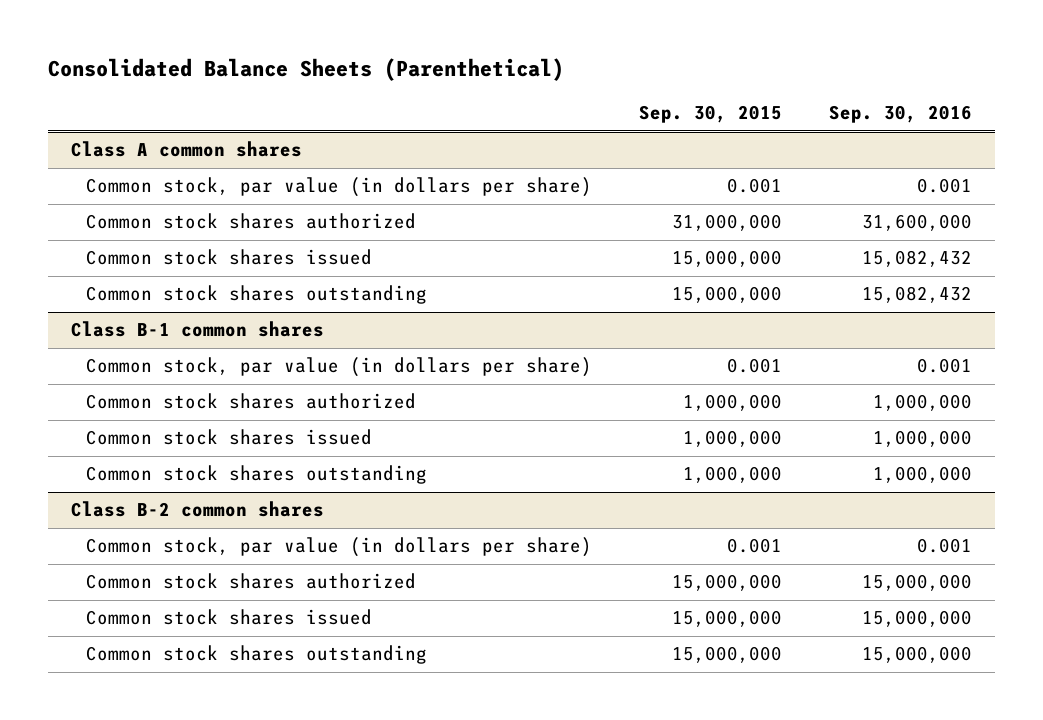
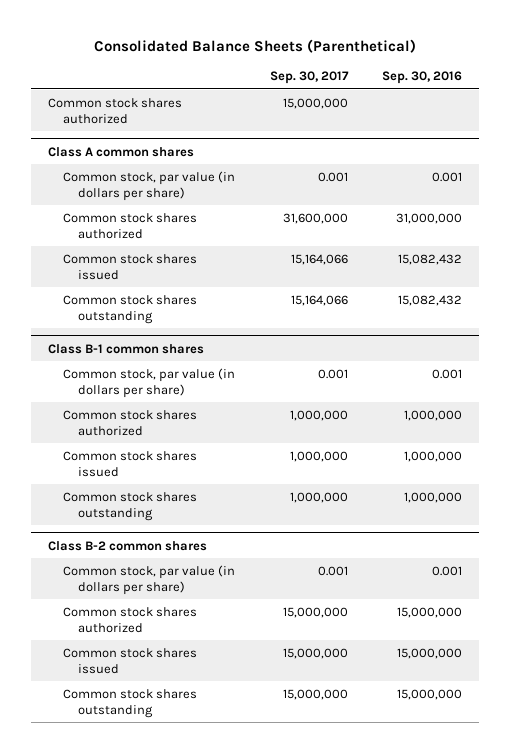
- | Sep. 30, 2015 | Sep. 30, 2016
+ | Sep. 30, 2017 | Sep. 30, 2016
+ Common stock shares authorized | 15,000,000 |
@ Class A common shares
- Common stock shares authorized | 31,000,000 | 31,600,000
+ Common stock shares authorized | 31,600,000 | 31,000,000

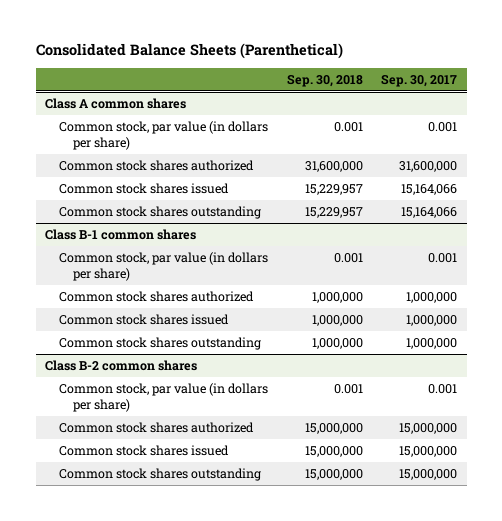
- | Sep. 30, 2017 | Sep. 30, 2016
+ | Sep. 30, 2018 | Sep. 30, 2017
- Common stock shares authorized | 15,000,000 |

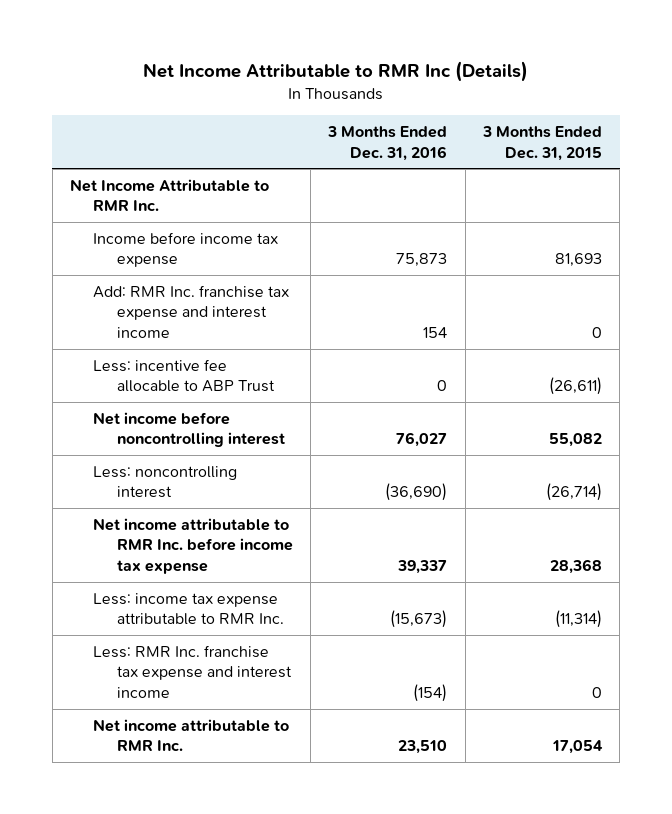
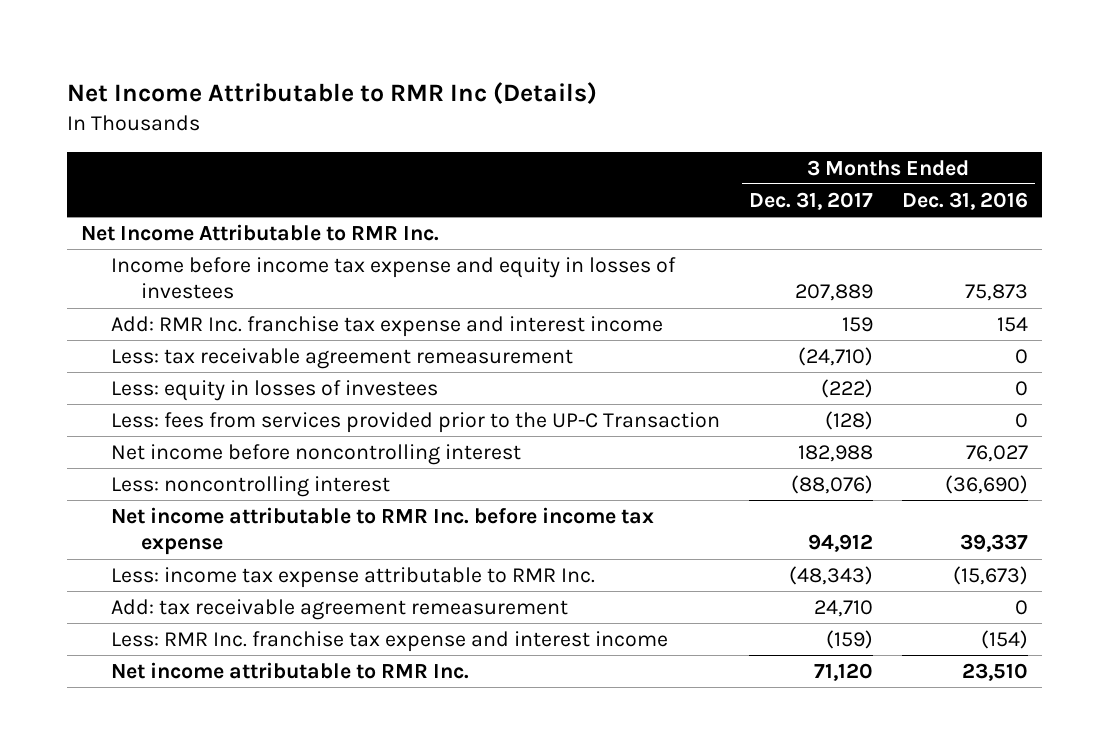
- | 3 Months Ended Dec. 31, 2016 | 3 Months Ended Dec. 31, 2015
+ | 3 Months Ended Dec. 31, 2017 | 3 Months Ended Dec. 31, 2016
- Income before income tax expense | 75,873 | 81,693
+ Income before income tax expense and equity in losses of investees | 207,889 | 75,873
- Less: incentive fee allocable to ABP Trust | 0 | (26,611)
+ Less: tax receivable agreement remeasurement | (24,710) | 0
+ Less: equity in losses of investees | (222) | 0
+ Less: fees from services provided prior to the UP-C Transaction | (128) | 0
+ Add: tax receivable agreement remeasurement | 24,710 | 0

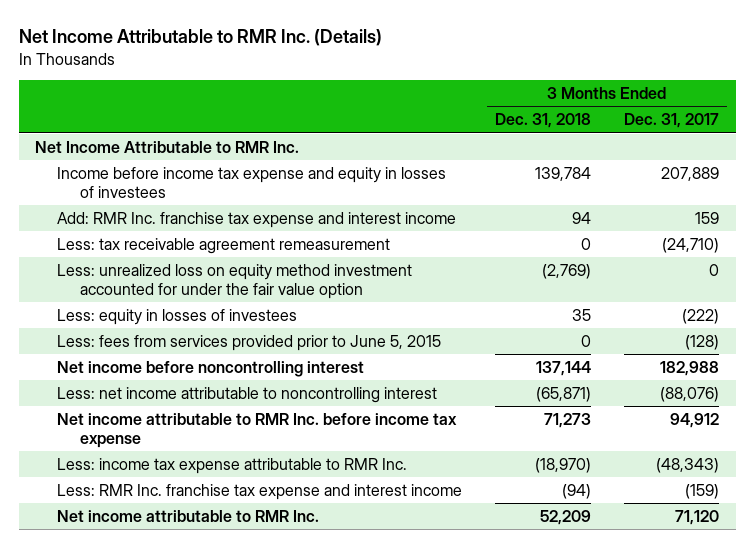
- Net Income Attributable to RMR Inc (Details)
+ Net Income Attributable to RMR Inc. (Details)
- | 3 Months Ended Dec. 31, 2017 | 3 Months Ended Dec. 31, 2016
+ | 3 Months Ended Dec. 31, 2018 | 3 Months Ended Dec. 31, 2017
+ Less: unrealized loss on equity method investment accounted for under the fair value option | (2,769) | 0
- Less: fees from services provided prior to the UP-C Transaction | (128) | 0
+ Less: fees from services provided prior to June 5, 2015 | 0 | (128)
- Less: noncontrolling interest | (88,076) | (36,690)
+ Less: net income attributable to noncontrolling interest | (65,871) | (88,076)
- Add: tax receivable agreement remeasurement | 24,710 | 0

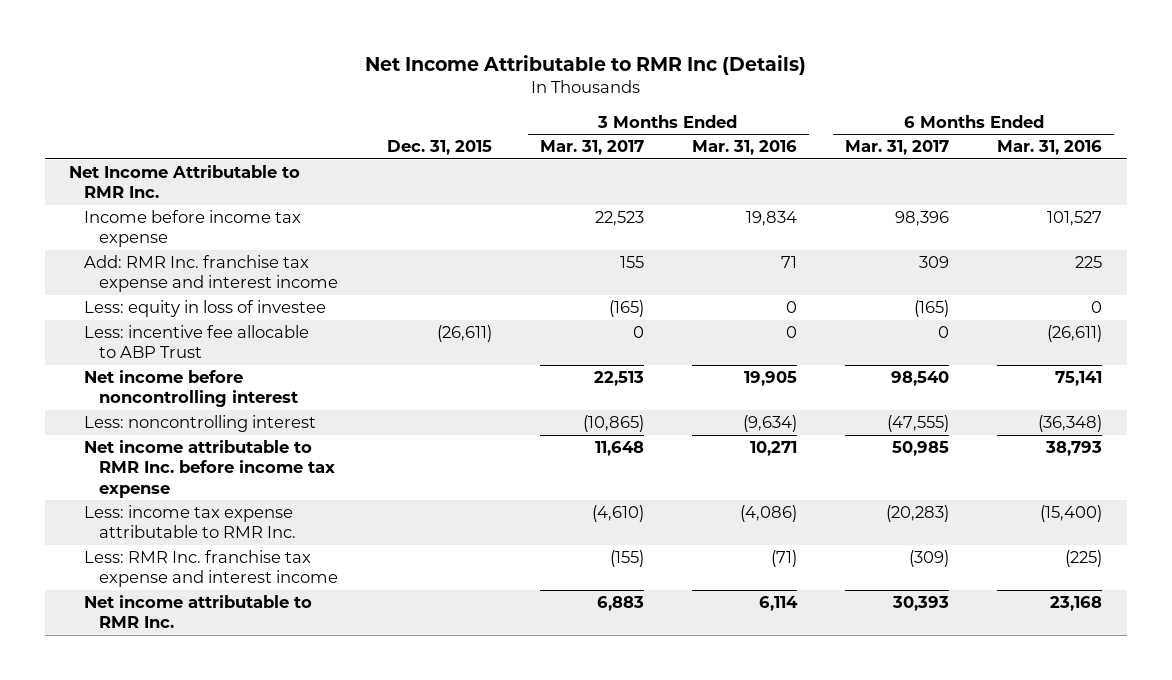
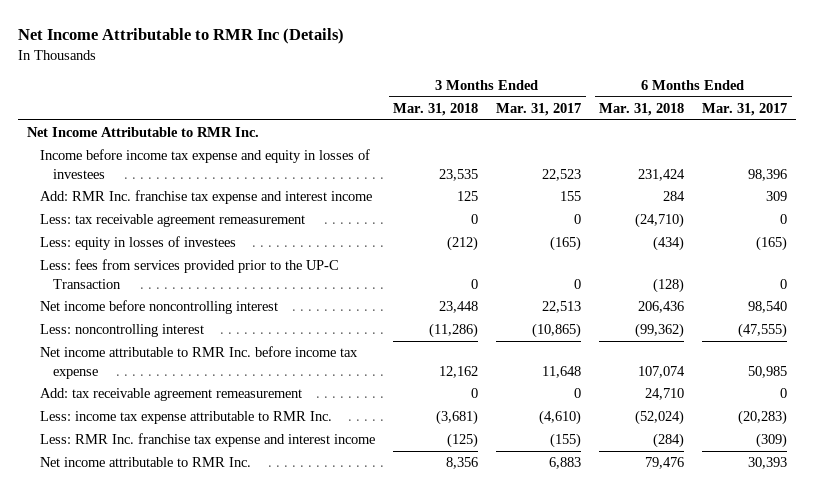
- | Dec. 31, 2015 | 3 Months Ended Mar. 31, 2017 | 3 Months Ended Mar. 31, 2016 | 6 Months Ended Mar. 31, 2017 | 6 Months Ended Mar. 31, 2016
+ | 3 Months Ended Mar. 31, 2018 | 3 Months Ended Mar. 31, 2017 | 6 Months Ended Mar. 31, 2018 | 6 Months Ended Mar. 31, 2017
- Income before income tax expense | | 22,523 | 19,834 | 98,396 | 101,527
+ Income before income tax expense and equity in losses of investees | 23,535 | 22,523 | 231,424 | 98,396
- Less: equity in loss of investee | | (165) | 0 | (165) | 0
- Less: incentive fee allocable to ABP Trust | (26,611) | 0 | 0 | 0 | (26,611)
+ Less: tax receivable agreement remeasurement | 0 | 0 | (24,710) | 0
+ Less: equity in losses of investees | (212) | (165) | (434) | (165)
+ Less: fees from services provided prior to the UP-C Transaction | 0 | 0 | (128) | 0
+ Add: tax receivable agreement remeasurement | 0 | 0 | 24,710 | 0

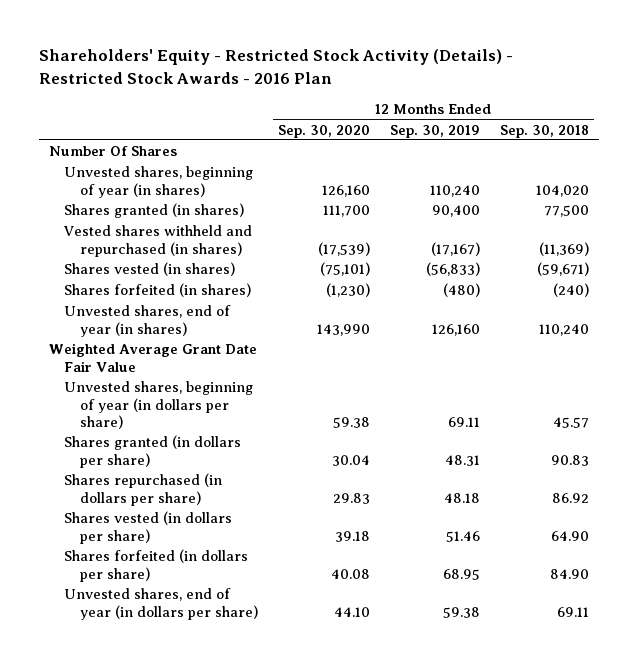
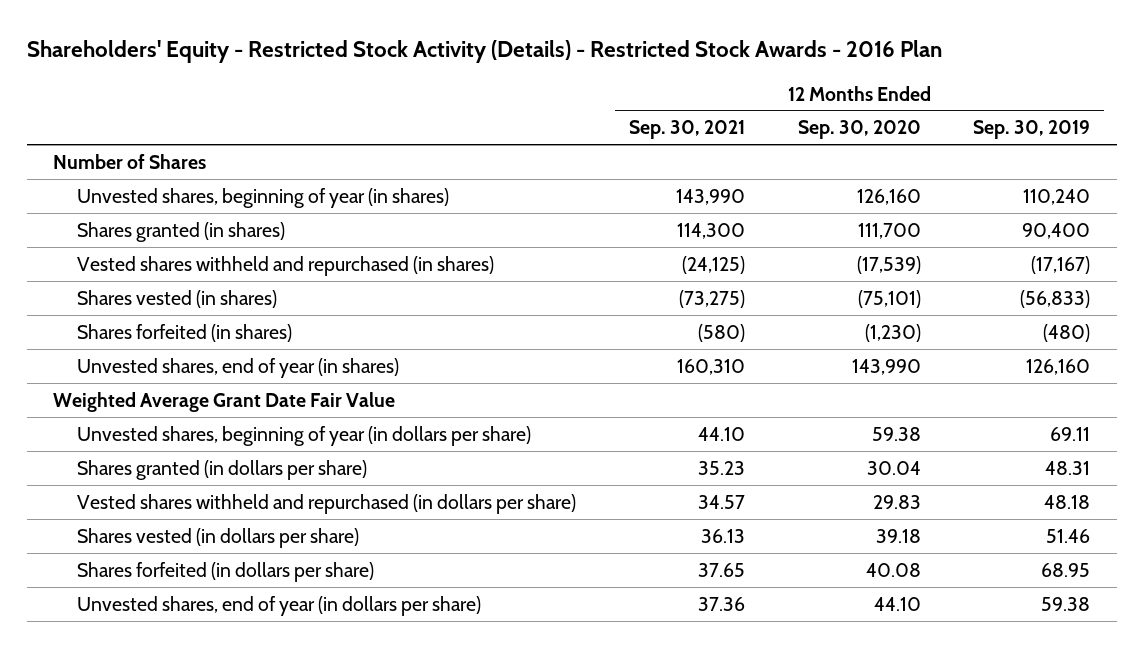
- | 12 Months Ended Sep. 30, 2020 | 12 Months Ended Sep. 30, 2019 | 12 Months Ended Sep. 30, 2018
+ | 12 Months Ended Sep. 30, 2021 | 12 Months Ended Sep. 30, 2020 | 12 Months Ended Sep. 30, 2019
- Number Of Shares
+ Number of Shares
- Shares repurchased (in dollars per share) | 29.83 | 48.18 | 86.92
+ Vested shares withheld and repurchased (in dollars per share) | 34.57 | 29.83 | 48.18

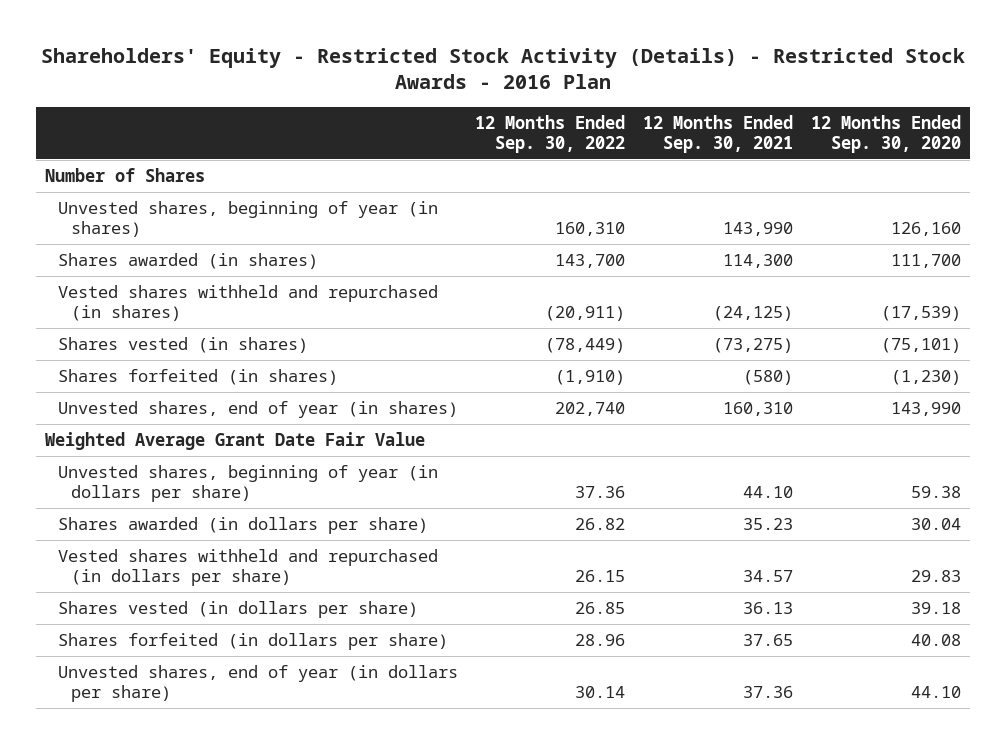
- | 12 Months Ended Sep. 30, 2021 | 12 Months Ended Sep. 30, 2020 | 12 Months Ended Sep. 30, 2019
+ | 12 Months Ended Sep. 30, 2022 | 12 Months Ended Sep. 30, 2021 | 12 Months Ended Sep. 30, 2020
- Shares granted (in shares) | 114,300 | 111,700 | 90,400
+ Shares awarded (in shares) | 143,700 | 114,300 | 111,700
- Shares granted (in dollars per share) | 35.23 | 30.04 | 48.31
+ Shares awarded (in dollars per share) | 26.82 | 35.23 | 30.04

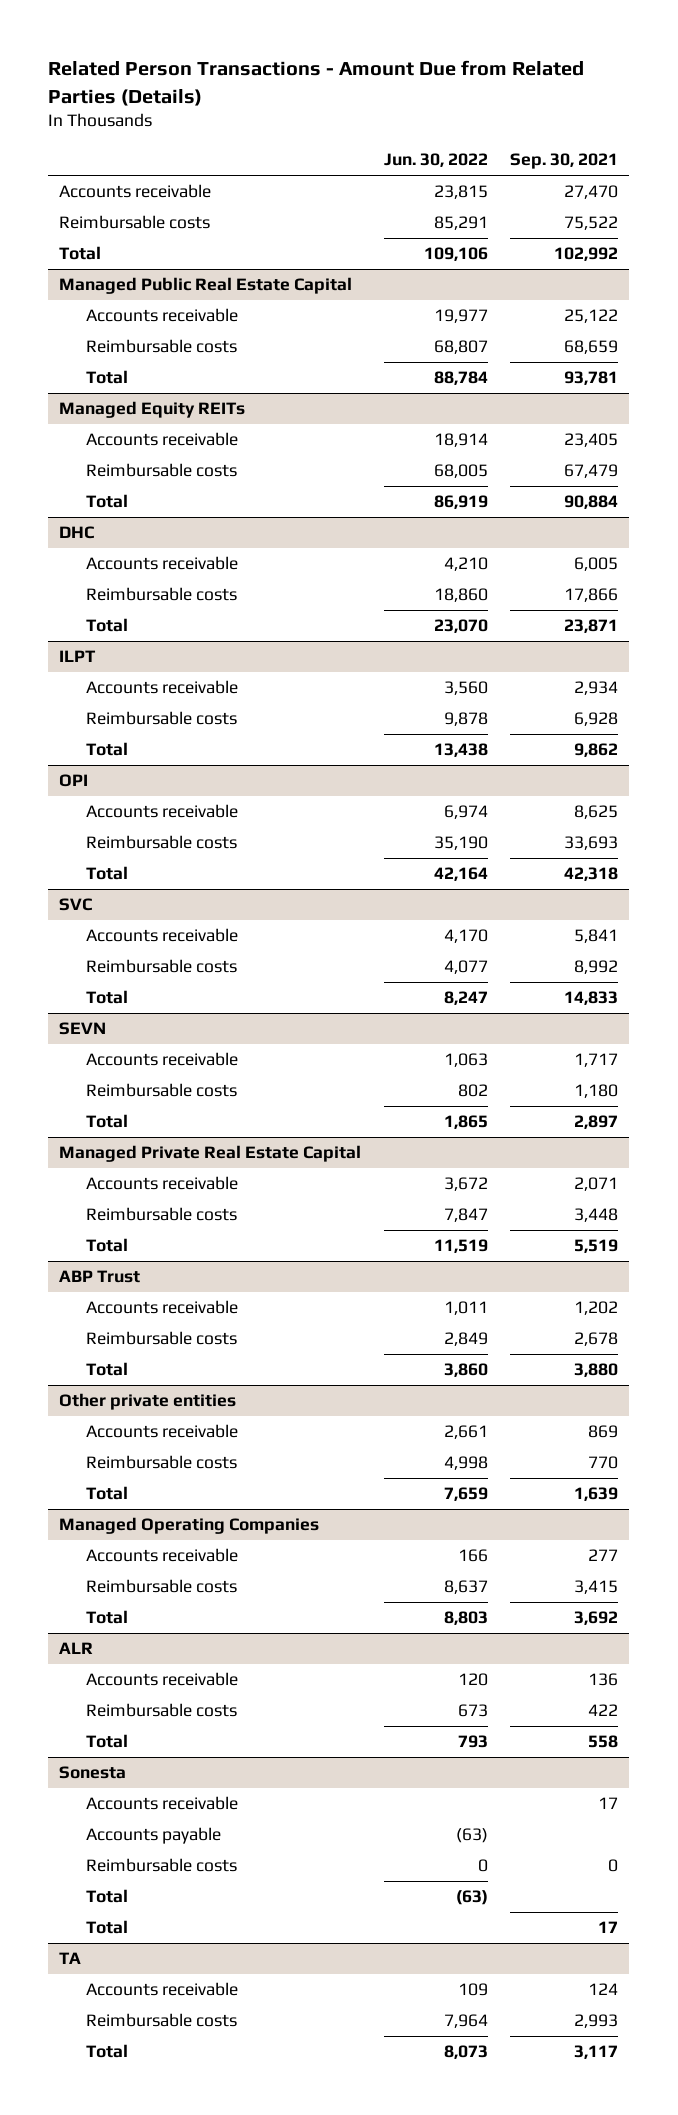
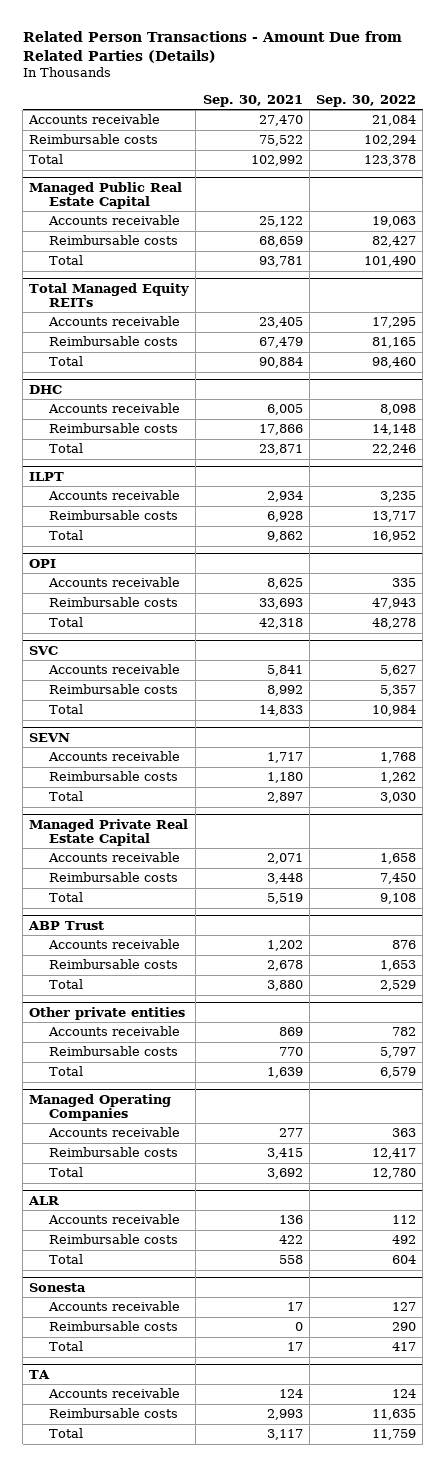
- | Jun. 30, 2022 | Sep. 30, 2021
+ | Sep. 30, 2021 | Sep. 30, 2022
- Managed Equity REITs
+ Total Managed Equity REITs
@ Sonesta
- Accounts payable | (63) |
- Total | (63) |

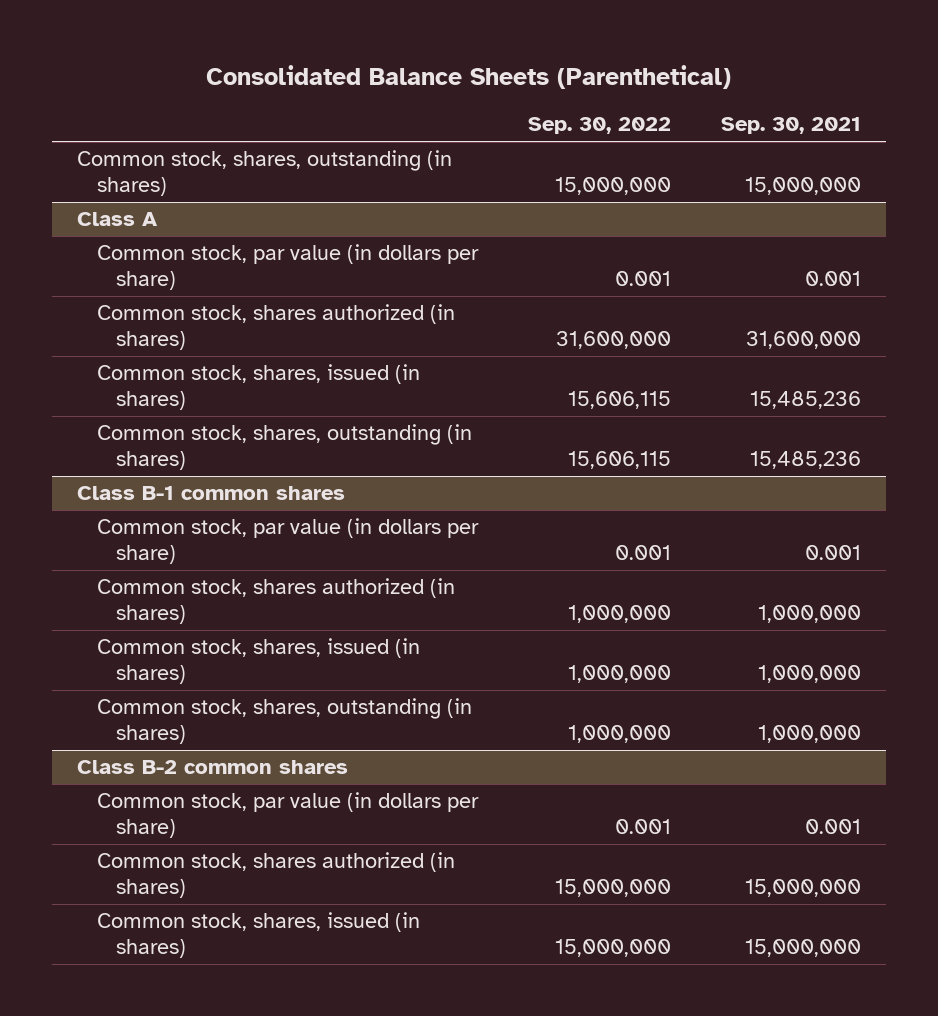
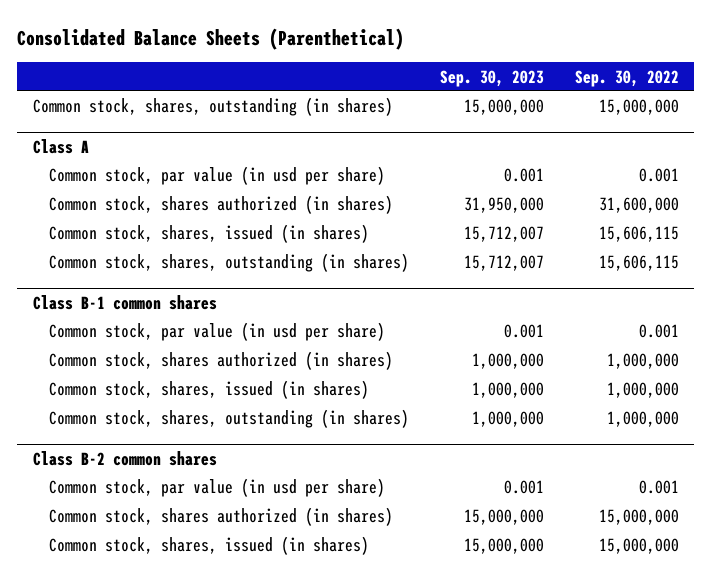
- | Sep. 30, 2022 | Sep. 30, 2021
+ | Sep. 30, 2023 | Sep. 30, 2022
@ Class A
- Common stock, par value (in dollars per share) | 0.001 | 0.001
+ Common stock, par value (in usd per share) | 0.001 | 0.001
@ Class B-1 common shares
- Common stock, par value (in dollars per share) | 0.001 | 0.001
+ Common stock, par value (in usd per share) | 0.001 | 0.001
@ Class B-2 common shares
- Common stock, par value (in dollars per share) | 0.001 | 0.001
+ Common stock, par value (in usd per share) | 0.001 | 0.001

